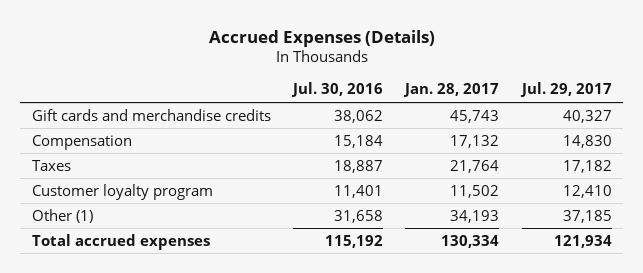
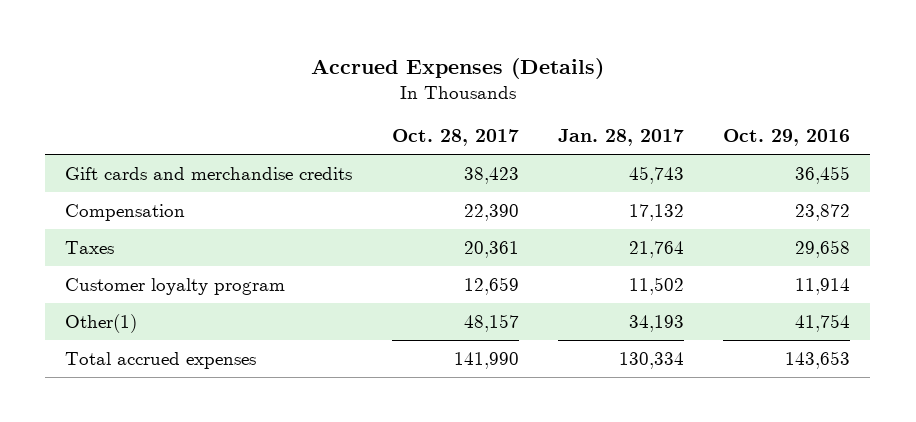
- | Jul. 30, 2016 | Jan. 28, 2017 | Jul. 29, 2017
+ | Oct. 28, 2017 | Jan. 28, 2017 | Oct. 29, 2016
- Other (1) | 31,658 | 34,193 | 37,185
+ Other(1) | 48,157 | 34,193 | 41,754

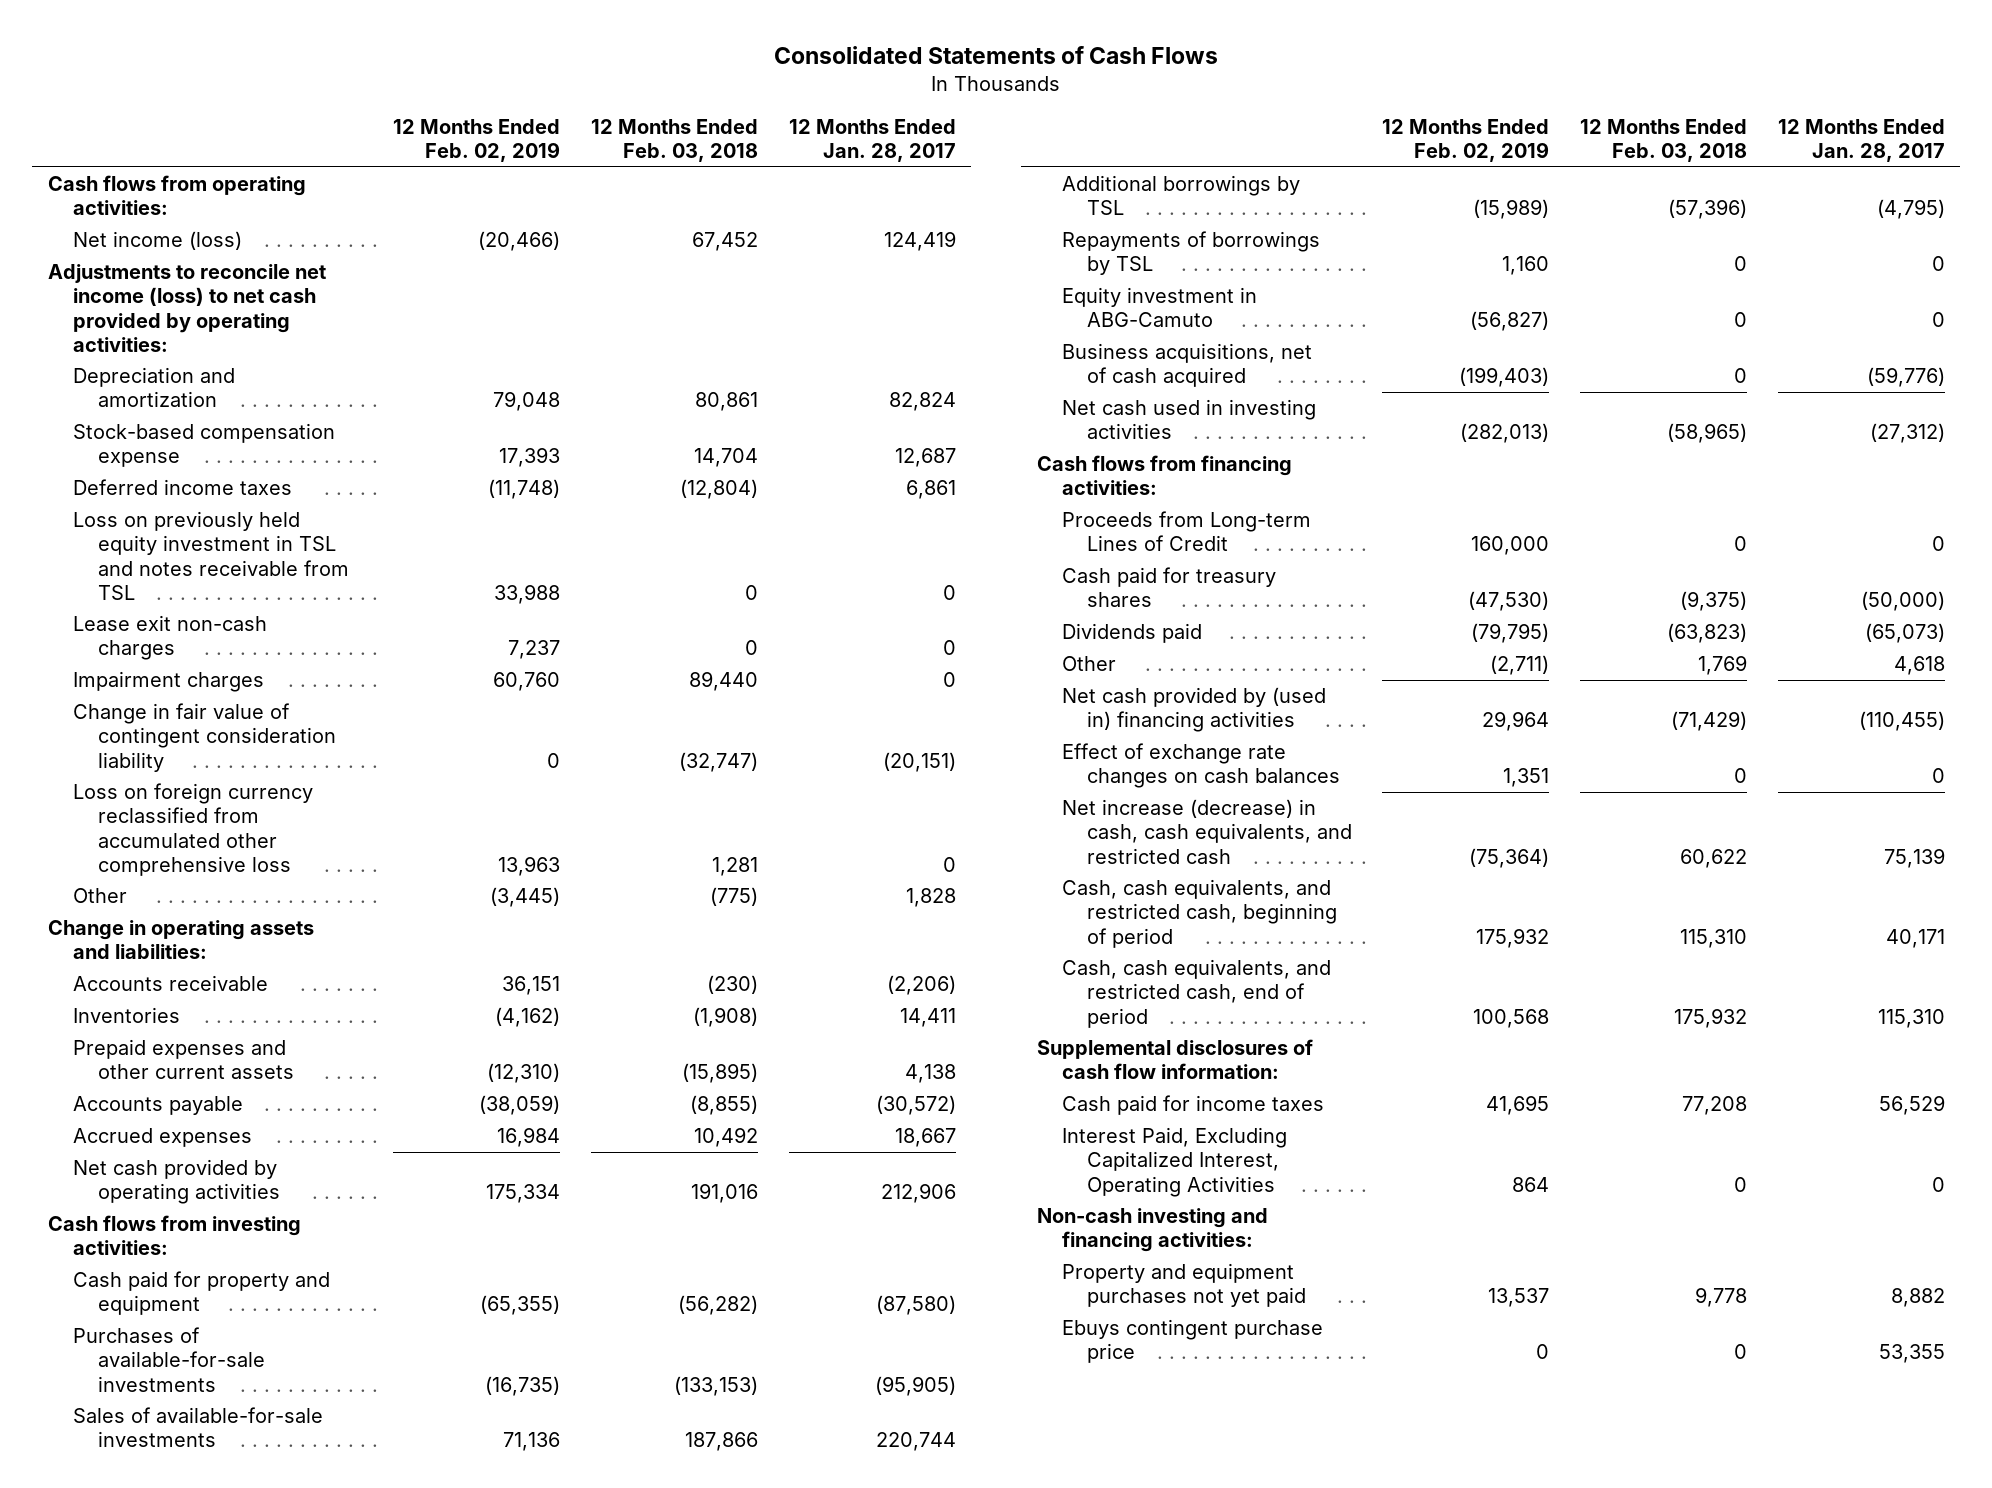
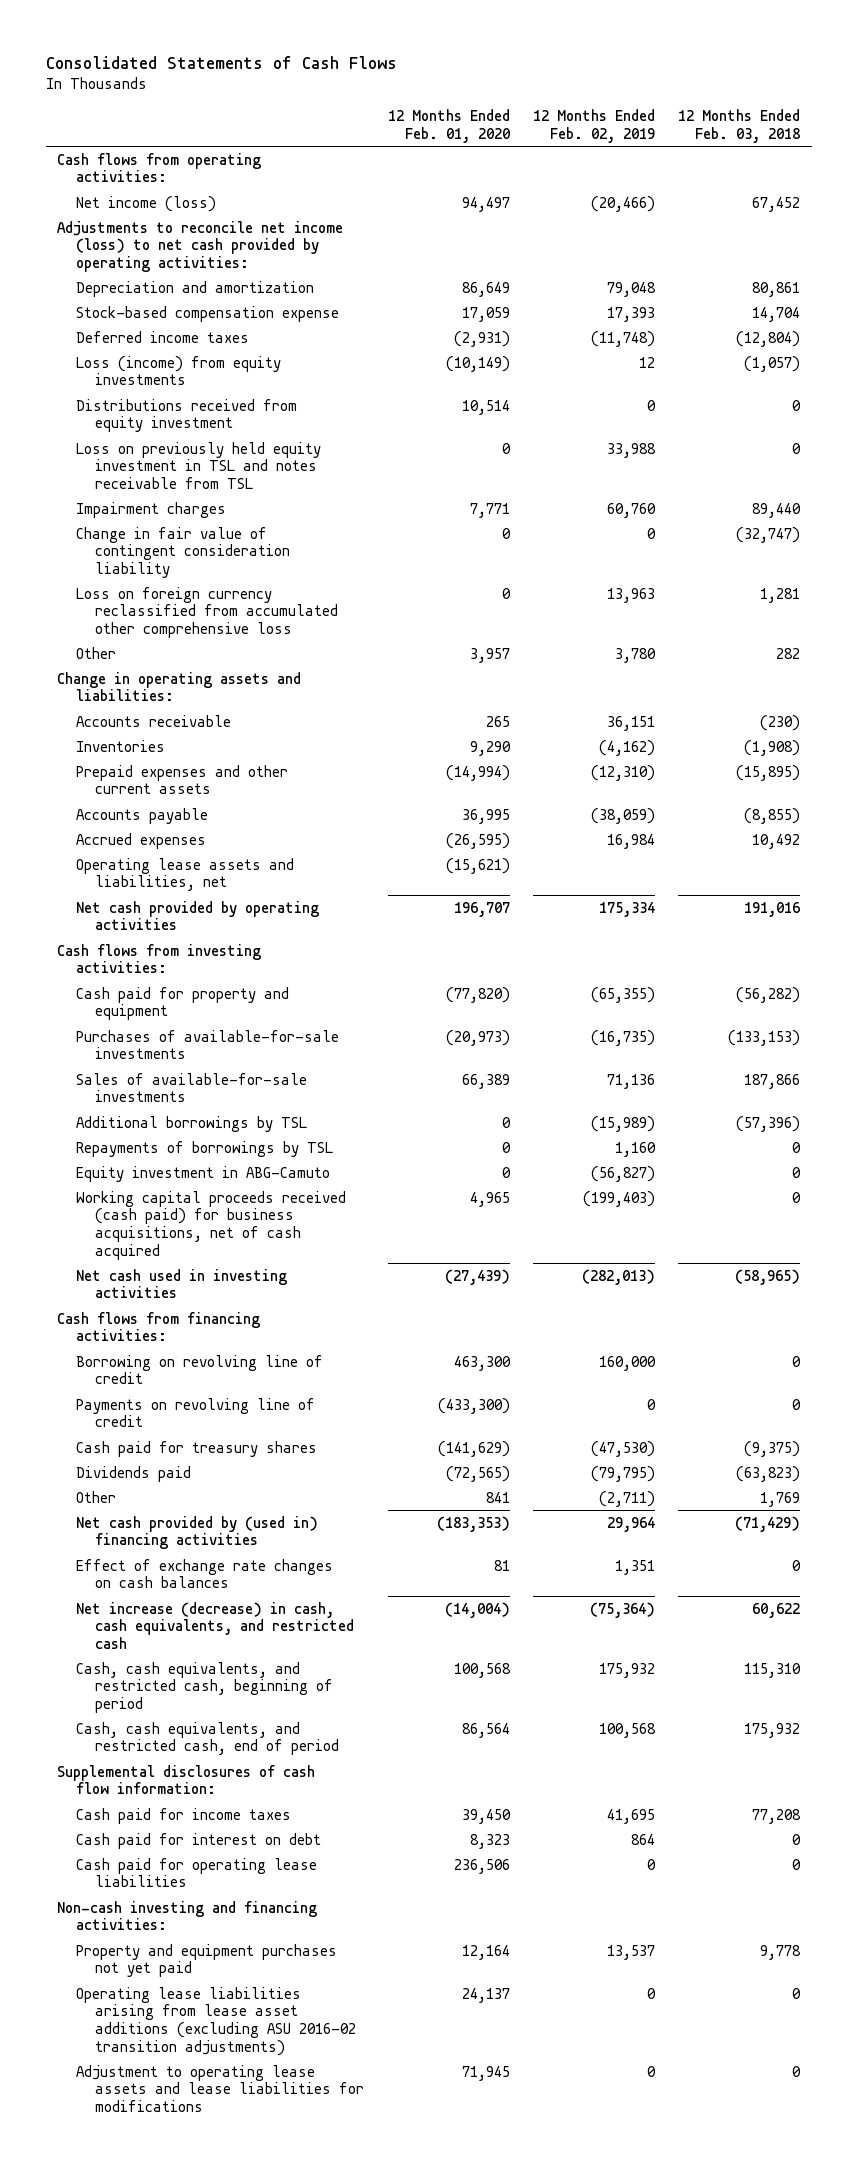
- | 12 Months Ended Feb. 02, 2019 | 12 Months Ended Feb. 03, 2018 | 12 Months Ended Jan. 28, 2017
+ | 12 Months Ended Feb. 01, 2020 | 12 Months Ended Feb. 02, 2019 | 12 Months Ended Feb. 03, 2018
+ Loss (income) from equity investments | (10,149) | 12 | (1,057)
+ Distributions received from equity investment | 10,514 | 0 | 0
- Lease exit non-cash charges | 7,237 | 0 | 0
- Other | (3,445) | (775) | 1,828
+ Other | 3,957 | 3,780 | 282
+ Operating lease assets and liabilities, net | (15,621) | |
- Business acquisitions, net of cash acquired | (199,403) | 0 | (59,776)
+ Working capital proceeds received (cash paid) for business acquisitions, net of cash acquired | 4,965 | (199,403) | 0
- Proceeds from Long-term Lines of Credit | 160,000 | 0 | 0
+ Borrowing on revolving line of credit | 463,300 | 160,000 | 0
+ Payments on revolving line of credit | (433,300) | 0 | 0
- Interest Paid, Excluding Capitalized Interest, Operating Activities | 864 | 0 | 0
+ Cash paid for interest on debt | 8,323 | 864 | 0
+ Cash paid for operating lease liabilities | 236,506 | 0 | 0
- Ebuys contingent purchase price | 0 | 0 | 53,355
+ Operating lease liabilities arising from lease asset additions (excluding ASU 2016-02 transition adjustments) | 24,137 | 0 | 0
+ Adjustment to operating lease assets and lease liabilities for modifications | 71,945 | 0 | 0

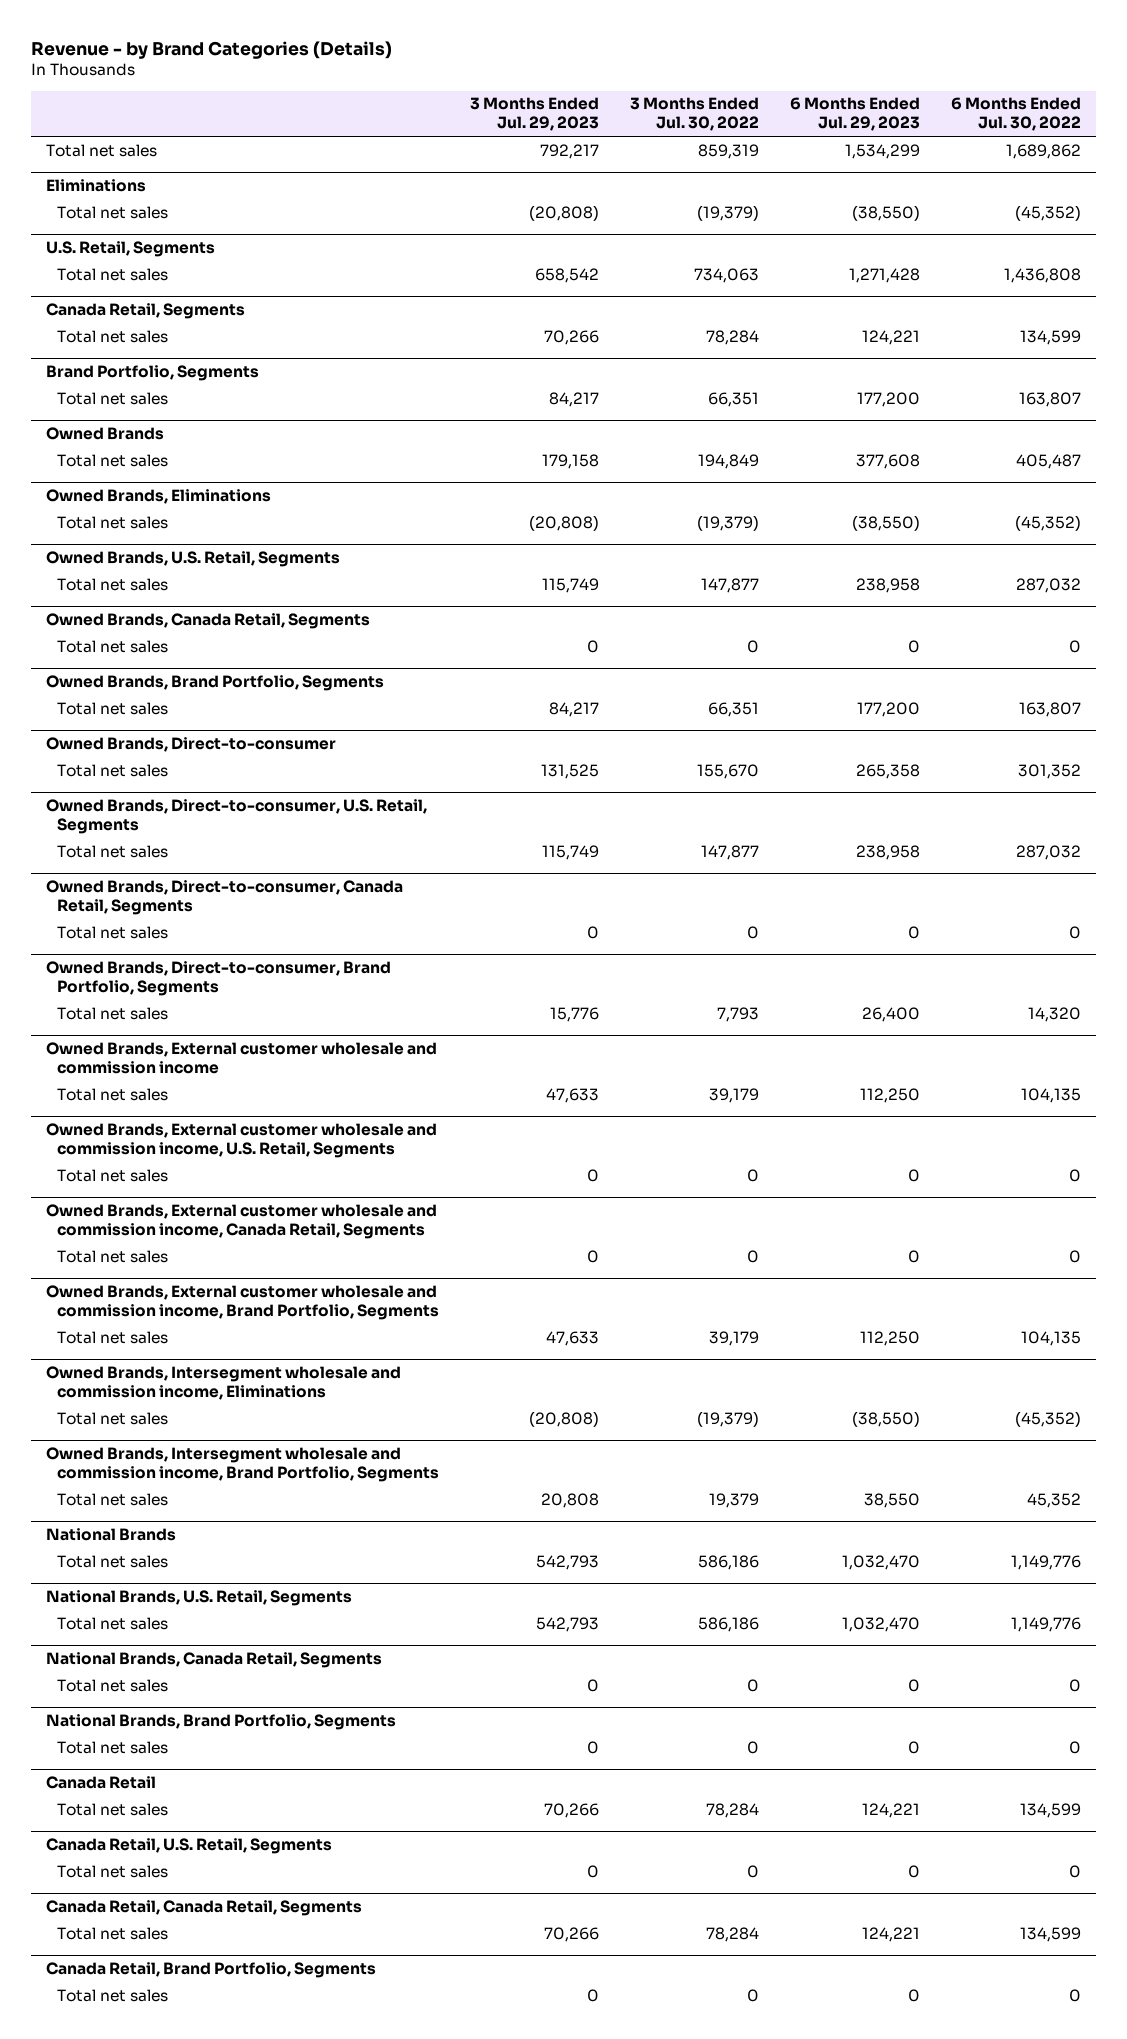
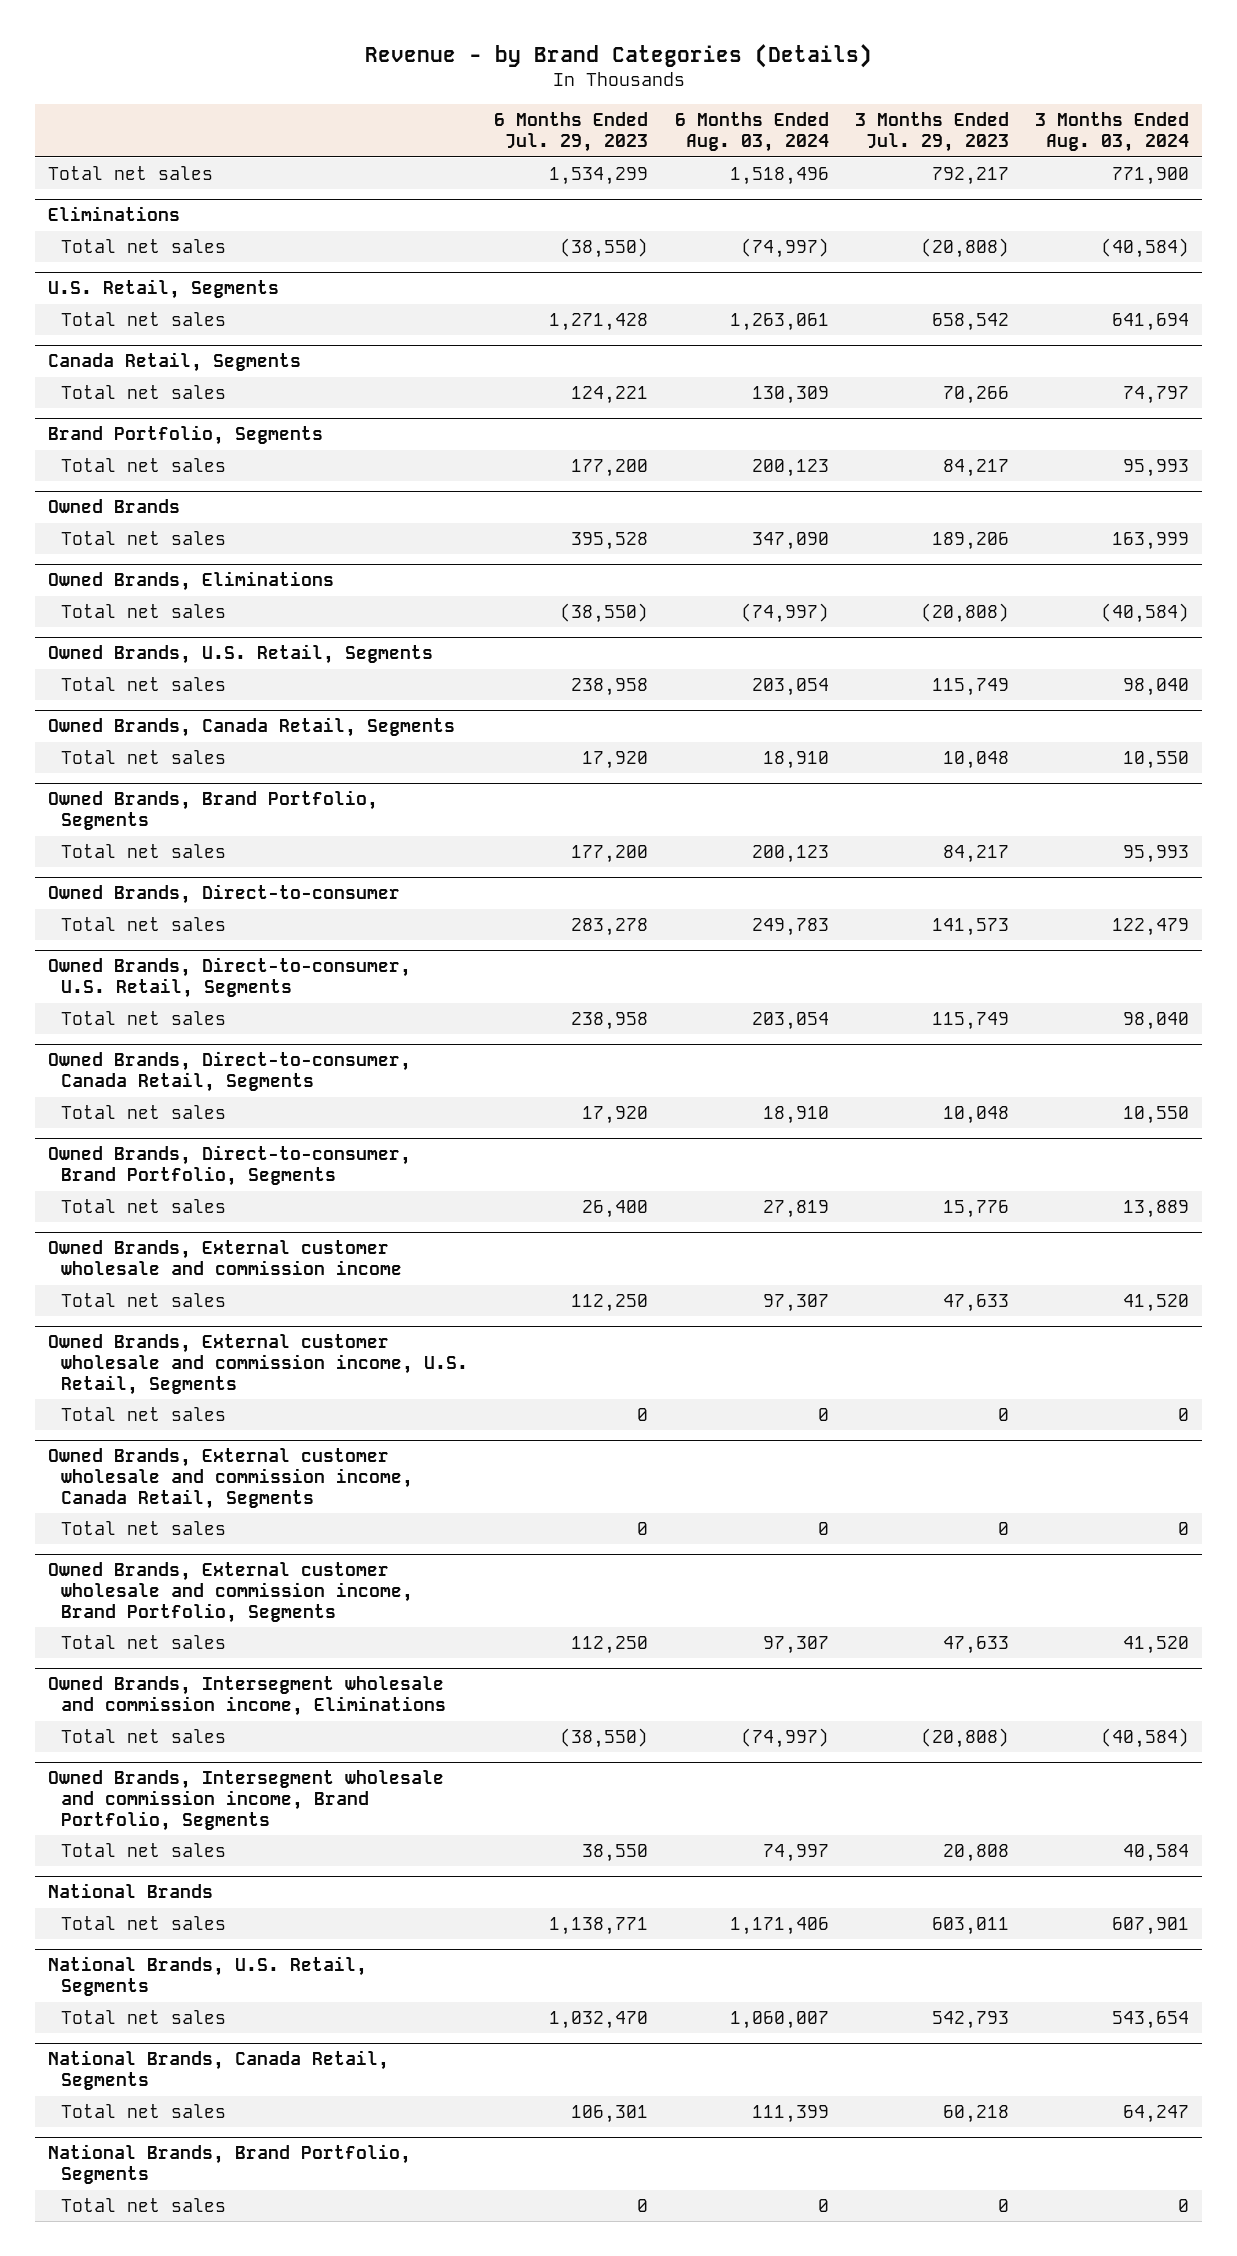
- | 3 Months Ended Jul. 29, 2023 | 3 Months Ended Jul. 30, 2022 | 6 Months Ended Jul. 29, 2023 | 6 Months Ended Jul. 30, 2022
+ | 6 Months Ended Jul. 29, 2023 | 6 Months Ended Aug. 03, 2024 | 3 Months Ended Jul. 29, 2023 | 3 Months Ended Aug. 03, 2024
@ Owned Brands
- Total net sales | 179,158 | 194,849 | 377,608 | 405,487
+ Total net sales | 395,528 | 347,090 | 189,206 | 163,999
@ Owned Brands, Canada Retail, Segments
- Total net sales | 0 | 0 | 0 | 0
+ Total net sales | 17,920 | 18,910 | 10,048 | 10,550
@ Owned Brands, Direct-to-consumer
- Total net sales | 131,525 | 155,670 | 265,358 | 301,352
+ Total net sales | 283,278 | 249,783 | 141,573 | 122,479
@ Owned Brands, Direct-to-consumer, Canada Retail, Segments
- Total net sales | 0 | 0 | 0 | 0
+ Total net sales | 17,920 | 18,910 | 10,048 | 10,550
@ National Brands
- Total net sales | 542,793 | 586,186 | 1,032,470 | 1,149,776
+ Total net sales | 1,138,771 | 1,171,406 | 603,011 | 607,901
@ National Brands, Canada Retail, Segments
- Total net sales | 0 | 0 | 0 | 0
+ Total net sales | 106,301 | 111,399 | 60,218 | 64,247
- Canada Retail
- Total net sales | 70,266 | 78,284 | 124,221 | 134,599
- Canada Retail, U.S. Retail, Segments
- Total net sales | 0 | 0 | 0 | 0
- Canada Retail, Canada Retail, Segments
- Total net sales | 70,266 | 78,284 | 124,221 | 134,599
- Canada Retail, Brand Portfolio, Segments
- Total net sales | 0 | 0 | 0 | 0

